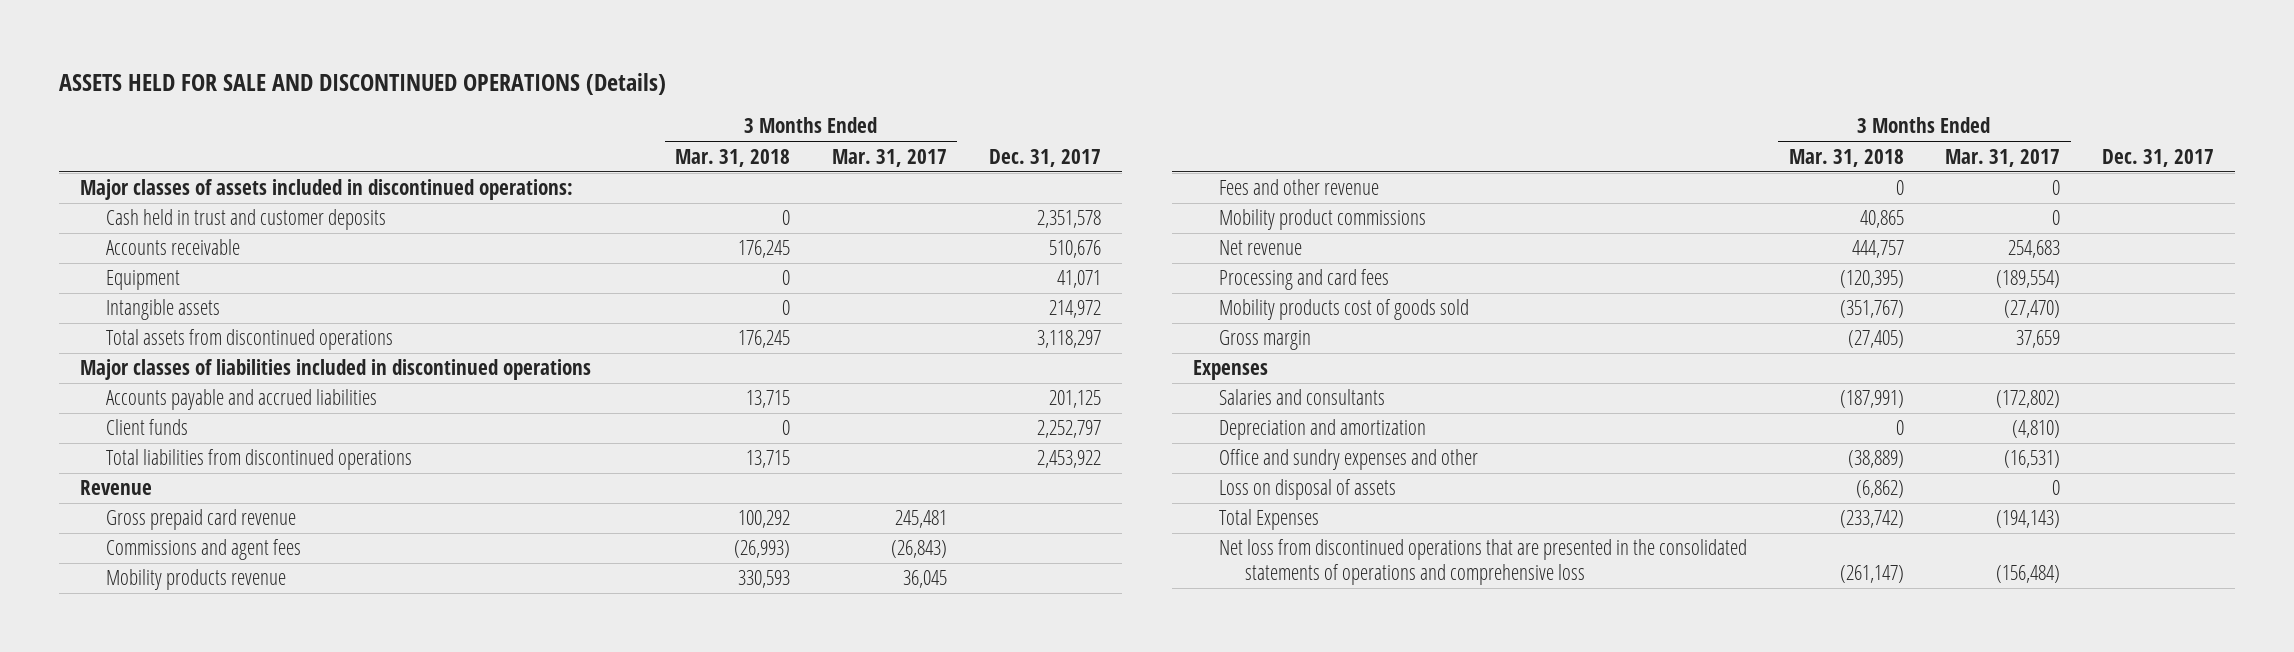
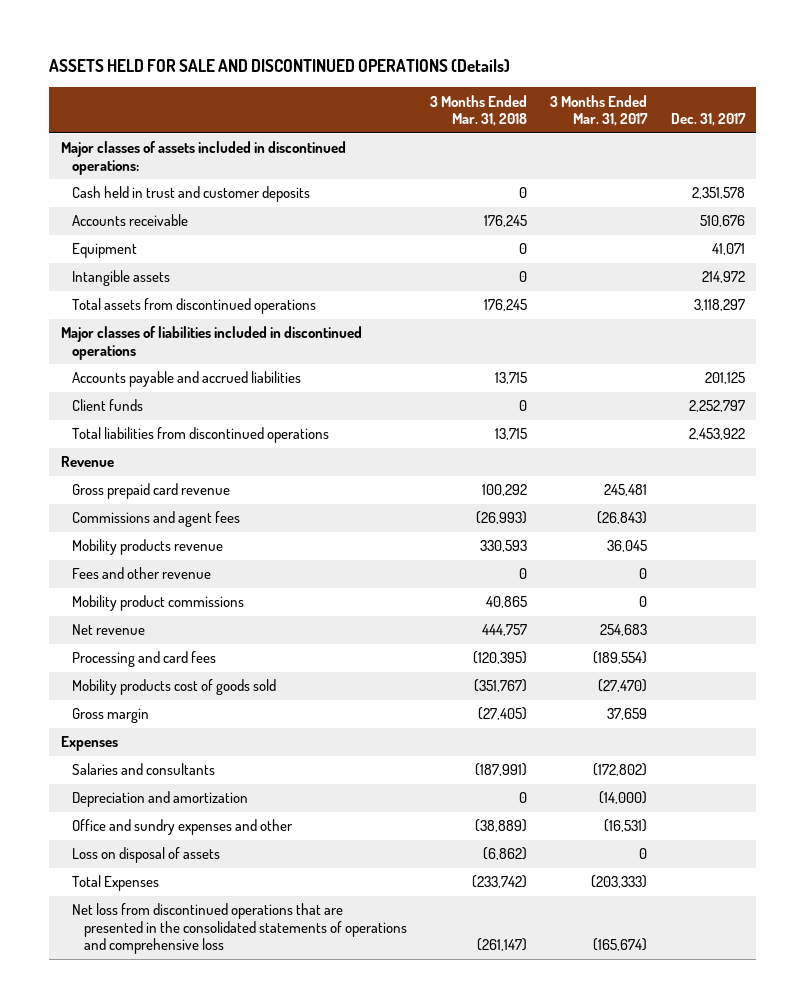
- Depreciation and amortization | 0 | (4,810) |
+ Depreciation and amortization | 0 | (14,000) |
- Total Expenses | (233,742) | (194,143) |
- Net loss from discontinued operations that are presented in the consolidated statements of operations and comprehensive loss | (261,147) | (156,484) |
+ Total Expenses | (233,742) | (203,333) |
+ Net loss from discontinued operations that are presented in the consolidated statements of operations and comprehensive loss | (261,147) | (165,674) |

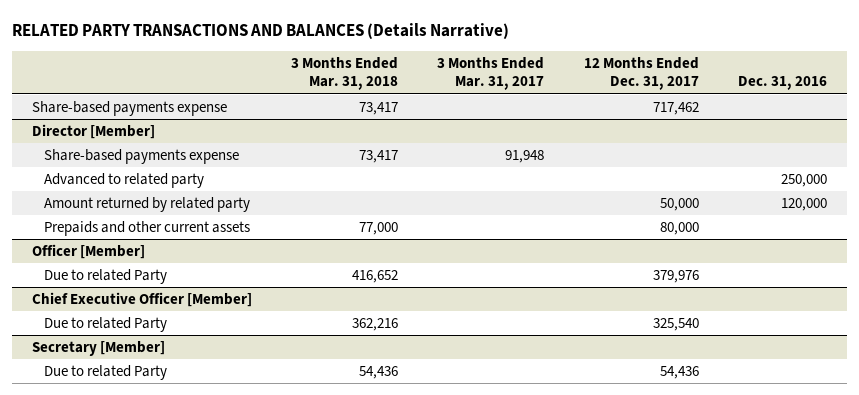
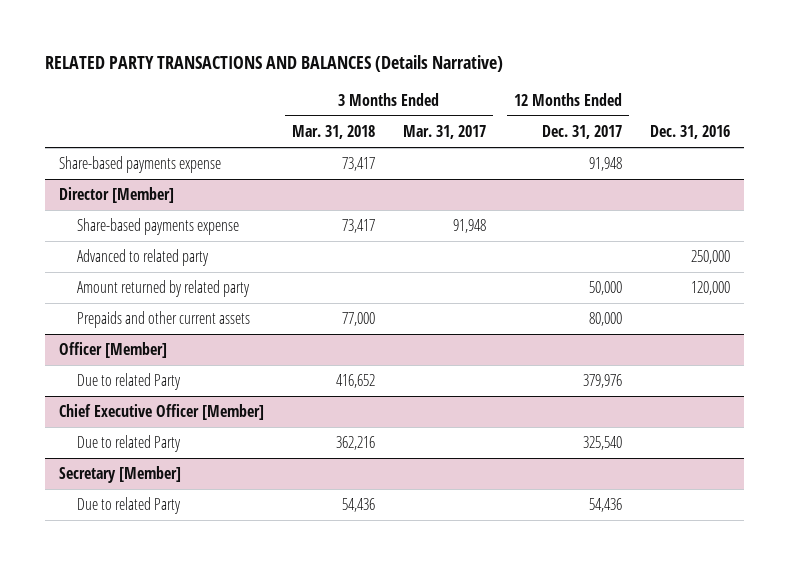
- Share-based payments expense | 73,417 | | 717,462 |
+ Share-based payments expense | 73,417 | | 91,948 |

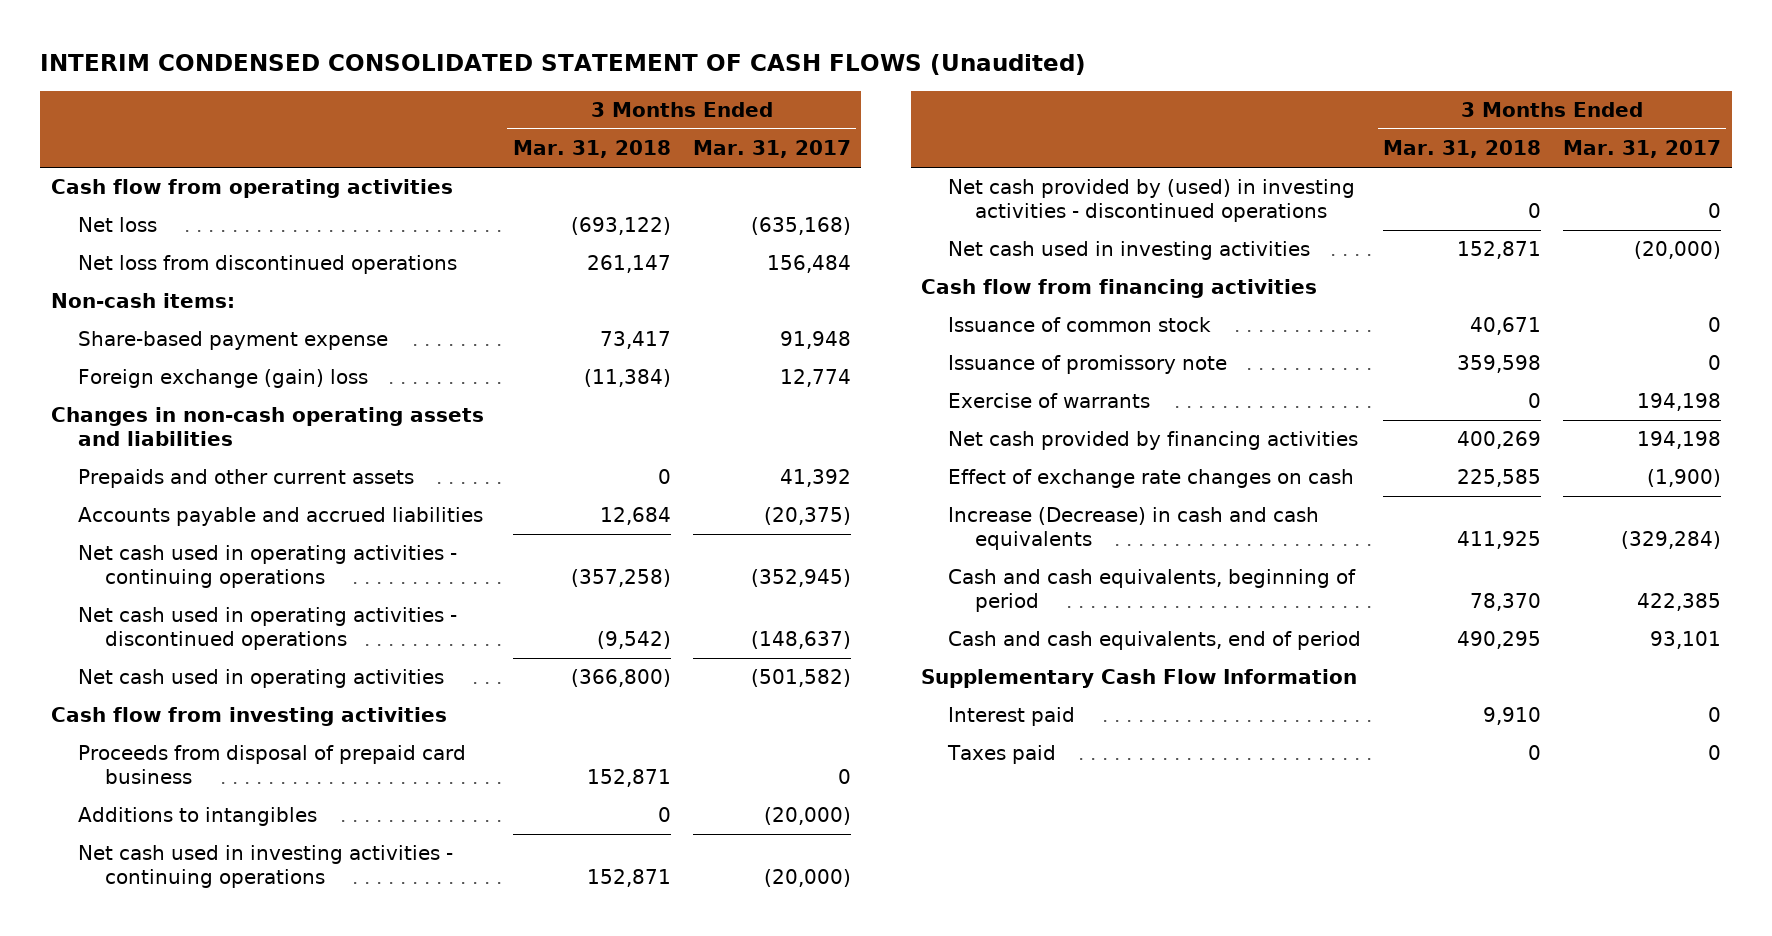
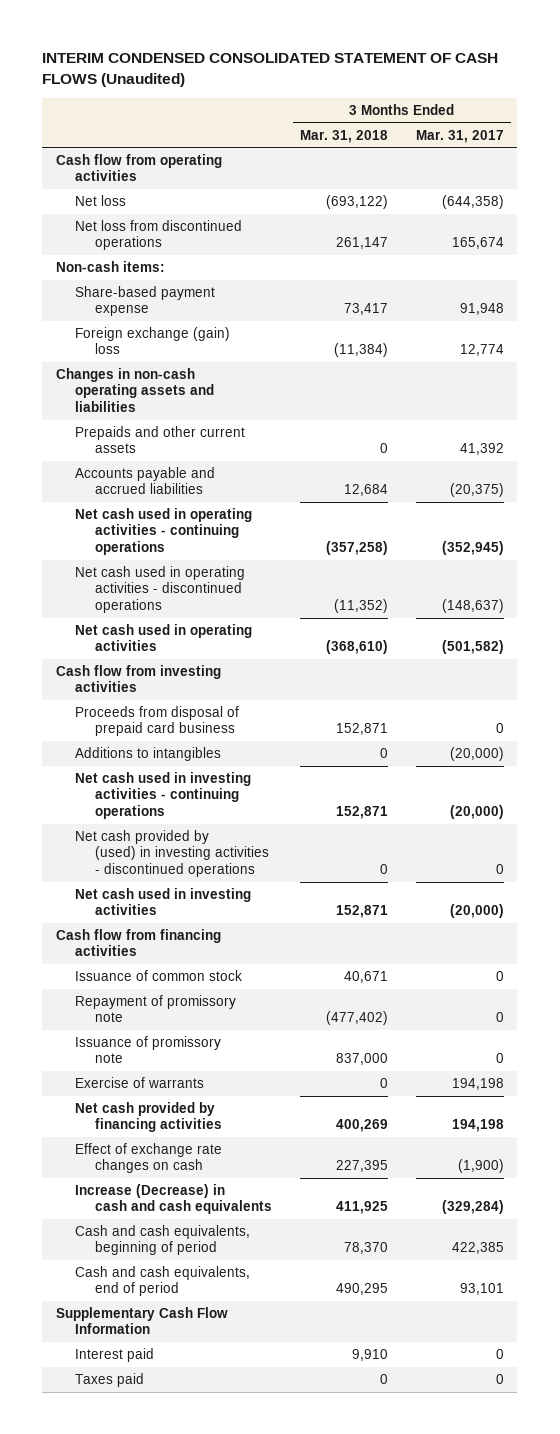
- Net loss | (693,122) | (635,168)
- Net loss from discontinued operations | 261,147 | 156,484
+ Net loss | (693,122) | (644,358)
+ Net loss from discontinued operations | 261,147 | 165,674
- Net cash used in operating activities - discontinued operations | (9,542) | (148,637)
- Net cash used in operating activities | (366,800) | (501,582)
+ Net cash used in operating activities - discontinued operations | (11,352) | (148,637)
+ Net cash used in operating activities | (368,610) | (501,582)
- Issuance of promissory note | 359,598 | 0
+ Repayment of promissory note | (477,402) | 0
+ Issuance of promissory note | 837,000 | 0
- Effect of exchange rate changes on cash | 225,585 | (1,900)
+ Effect of exchange rate changes on cash | 227,395 | (1,900)

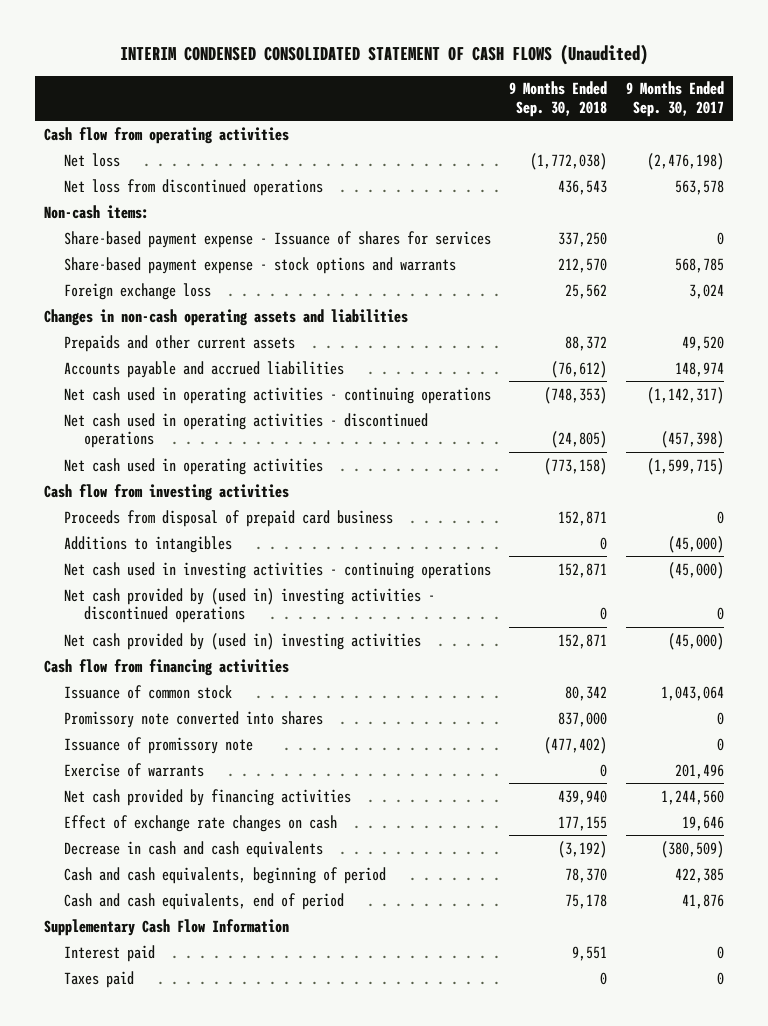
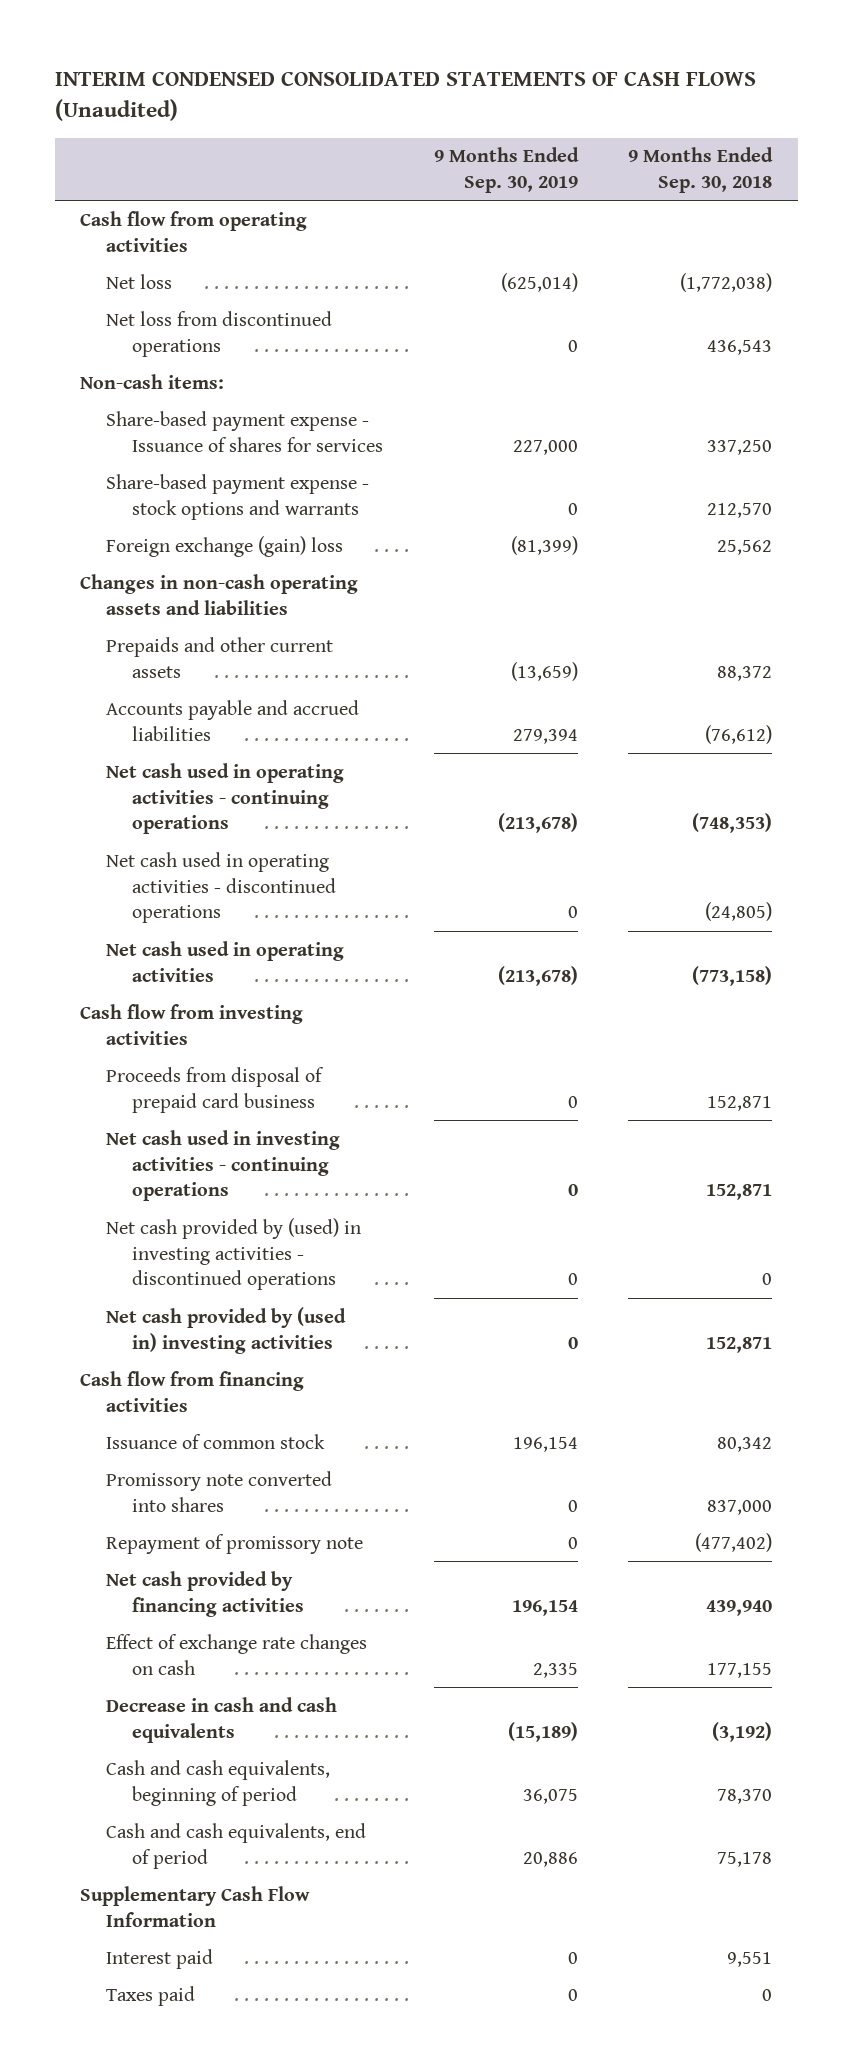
- INTERIM CONDENSED CONSOLIDATED STATEMENT OF CASH FLOWS (Unaudited)
+ INTERIM CONDENSED CONSOLIDATED STATEMENTS OF CASH FLOWS (Unaudited)
- | 9 Months Ended Sep. 30, 2018 | 9 Months Ended Sep. 30, 2017
+ | 9 Months Ended Sep. 30, 2019 | 9 Months Ended Sep. 30, 2018
- Foreign exchange loss | 25,562 | 3,024
+ Foreign exchange (gain) loss | (81,399) | 25,562
- Additions to intangibles | 0 | (45,000)
- Net cash provided by (used in) investing activities - discontinued operations | 0 | 0
+ Net cash provided by (used) in investing activities - discontinued operations | 0 | 0
- Issuance of promissory note | (477,402) | 0
- Exercise of warrants | 0 | 201,496
+ Repayment of promissory note | 0 | (477,402)

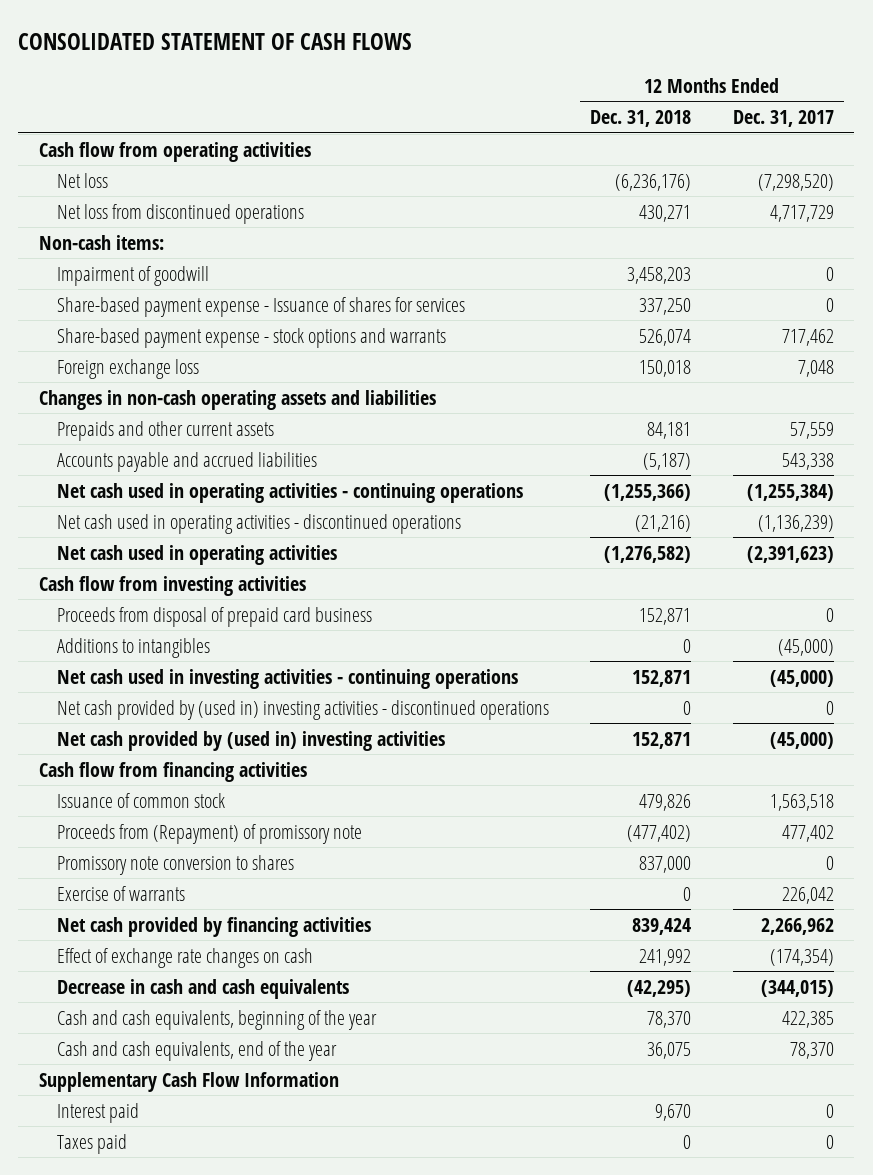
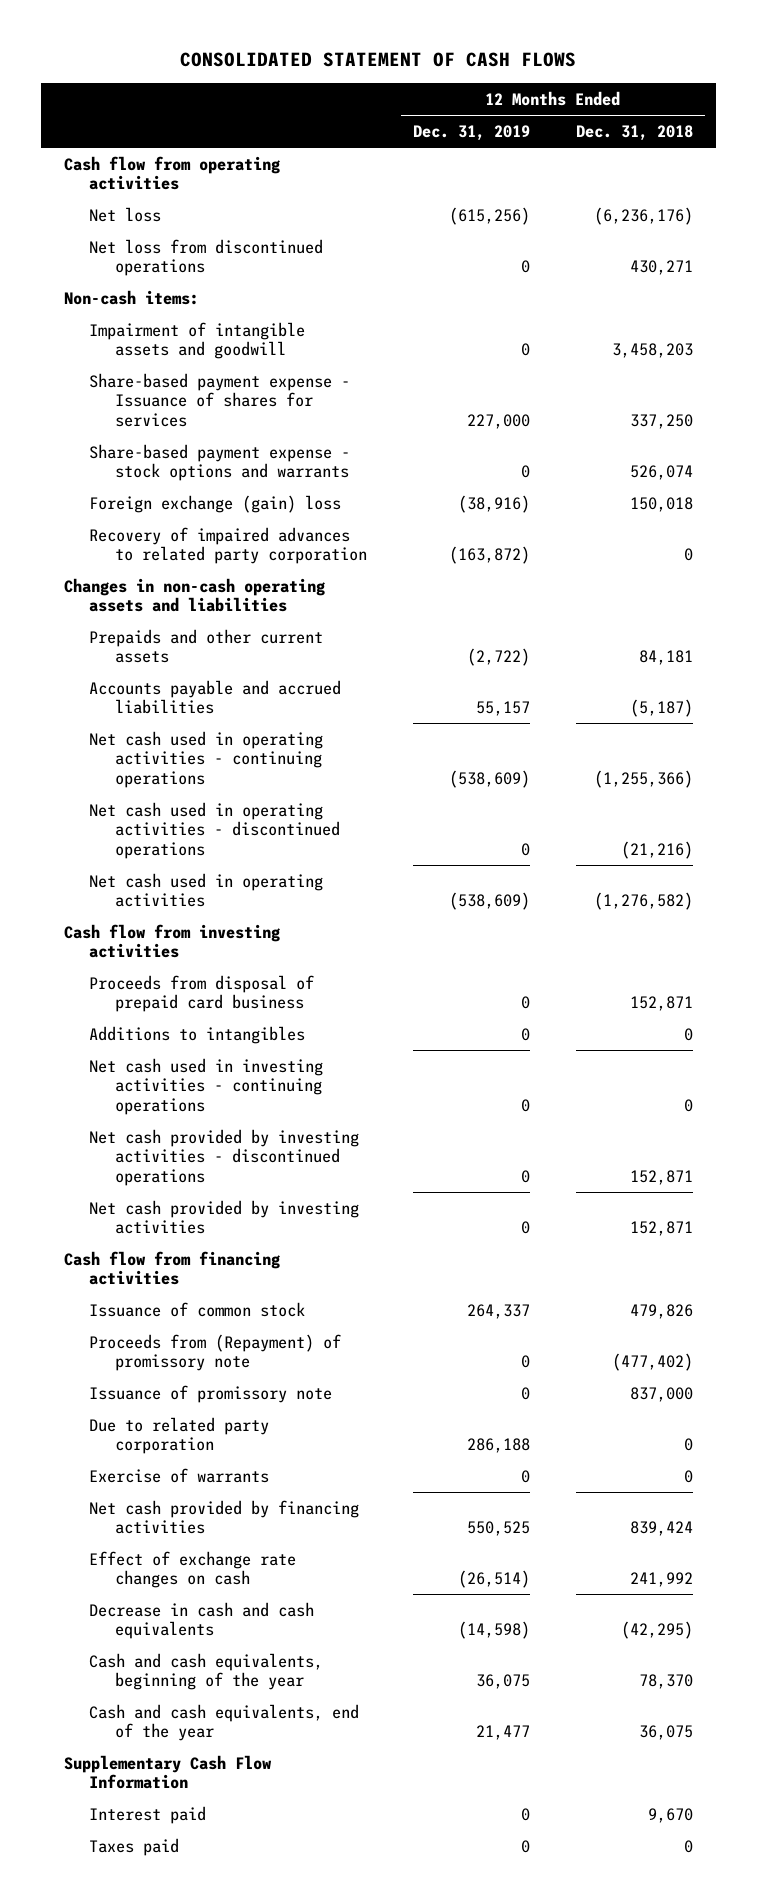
- | 12 Months Ended Dec. 31, 2018 | 12 Months Ended Dec. 31, 2017
+ | 12 Months Ended Dec. 31, 2019 | 12 Months Ended Dec. 31, 2018
- Impairment of goodwill | 3,458,203 | 0
+ Impairment of intangible assets and goodwill | 0 | 3,458,203
- Foreign exchange loss | 150,018 | 7,048
+ Foreign exchange (gain) loss | (38,916) | 150,018
+ Recovery of impaired advances to related party corporation | (163,872) | 0
- Net cash used in investing activities - continuing operations | 152,871 | (45,000)
- Net cash provided by (used in) investing activities - discontinued operations | 0 | 0
- Net cash provided by (used in) investing activities | 152,871 | (45,000)
+ Net cash used in investing activities - continuing operations | 0 | 0
+ Net cash provided by investing activities - discontinued operations | 0 | 152,871
+ Net cash provided by investing activities | 0 | 152,871
- Promissory note conversion to shares | 837,000 | 0
+ Issuance of promissory note | 0 | 837,000
+ Due to related party corporation | 286,188 | 0

